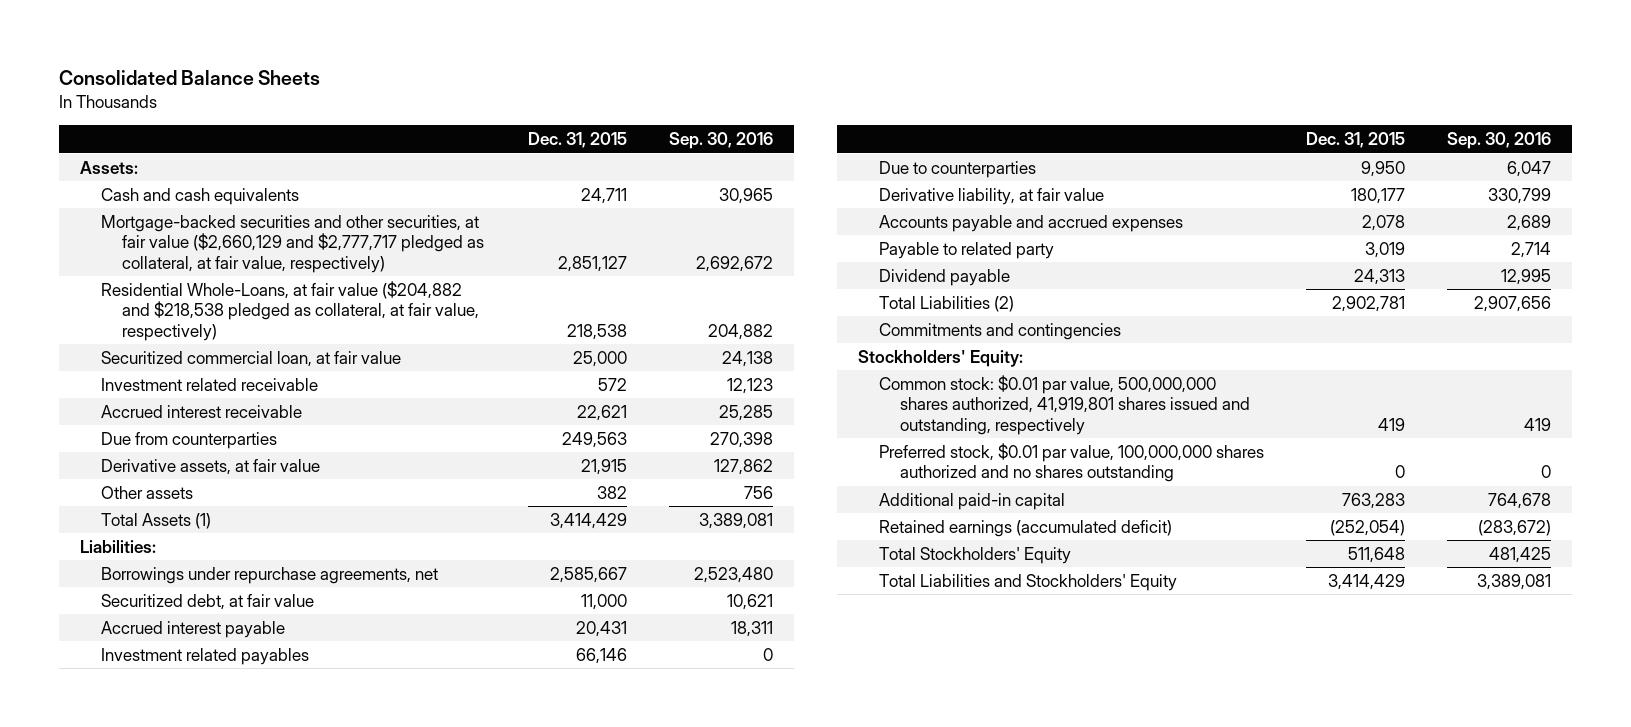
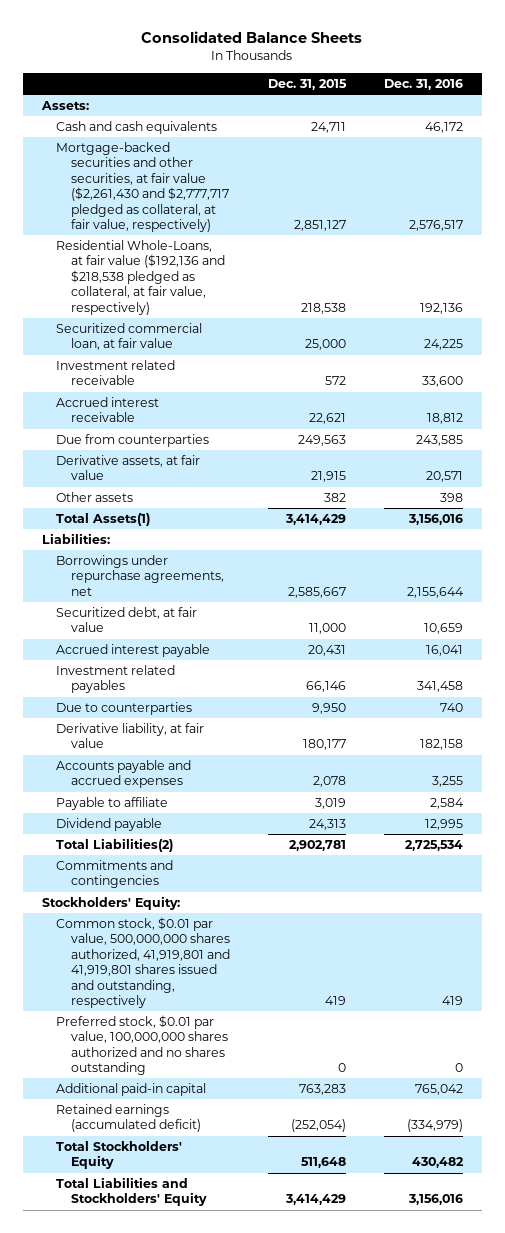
- | Dec. 31, 2015 | Sep. 30, 2016
+ | Dec. 31, 2015 | Dec. 31, 2016
- Mortgage-backed securities and other securities, at fair value ($2,660,129 and $2,777,717 pledged as collateral, at fair value, respectively) | 2,851,127 | 2,692,672
- Residential Whole-Loans, at fair value ($204,882 and $218,538 pledged as collateral, at fair value, respectively) | 218,538 | 204,882
+ Mortgage-backed securities and other securities, at fair value ($2,261,430 and $2,777,717 pledged as collateral, at fair value, respectively) | 2,851,127 | 2,576,517
+ Residential Whole-Loans, at fair value ($192,136 and $218,538 pledged as collateral, at fair value, respectively) | 218,538 | 192,136
- Total Assets (1) | 3,414,429 | 3,389,081
+ Total Assets(1) | 3,414,429 | 3,156,016
- Payable to related party | 3,019 | 2,714
+ Payable to affiliate | 3,019 | 2,584
- Total Liabilities (2) | 2,902,781 | 2,907,656
+ Total Liabilities(2) | 2,902,781 | 2,725,534
- Common stock: $0.01 par value, 500,000,000 shares authorized, 41,919,801 shares issued and outstanding, respectively | 419 | 419
+ Common stock, $0.01 par value, 500,000,000 shares authorized, 41,919,801 and 41,919,801 shares issued and outstanding, respectively | 419 | 419

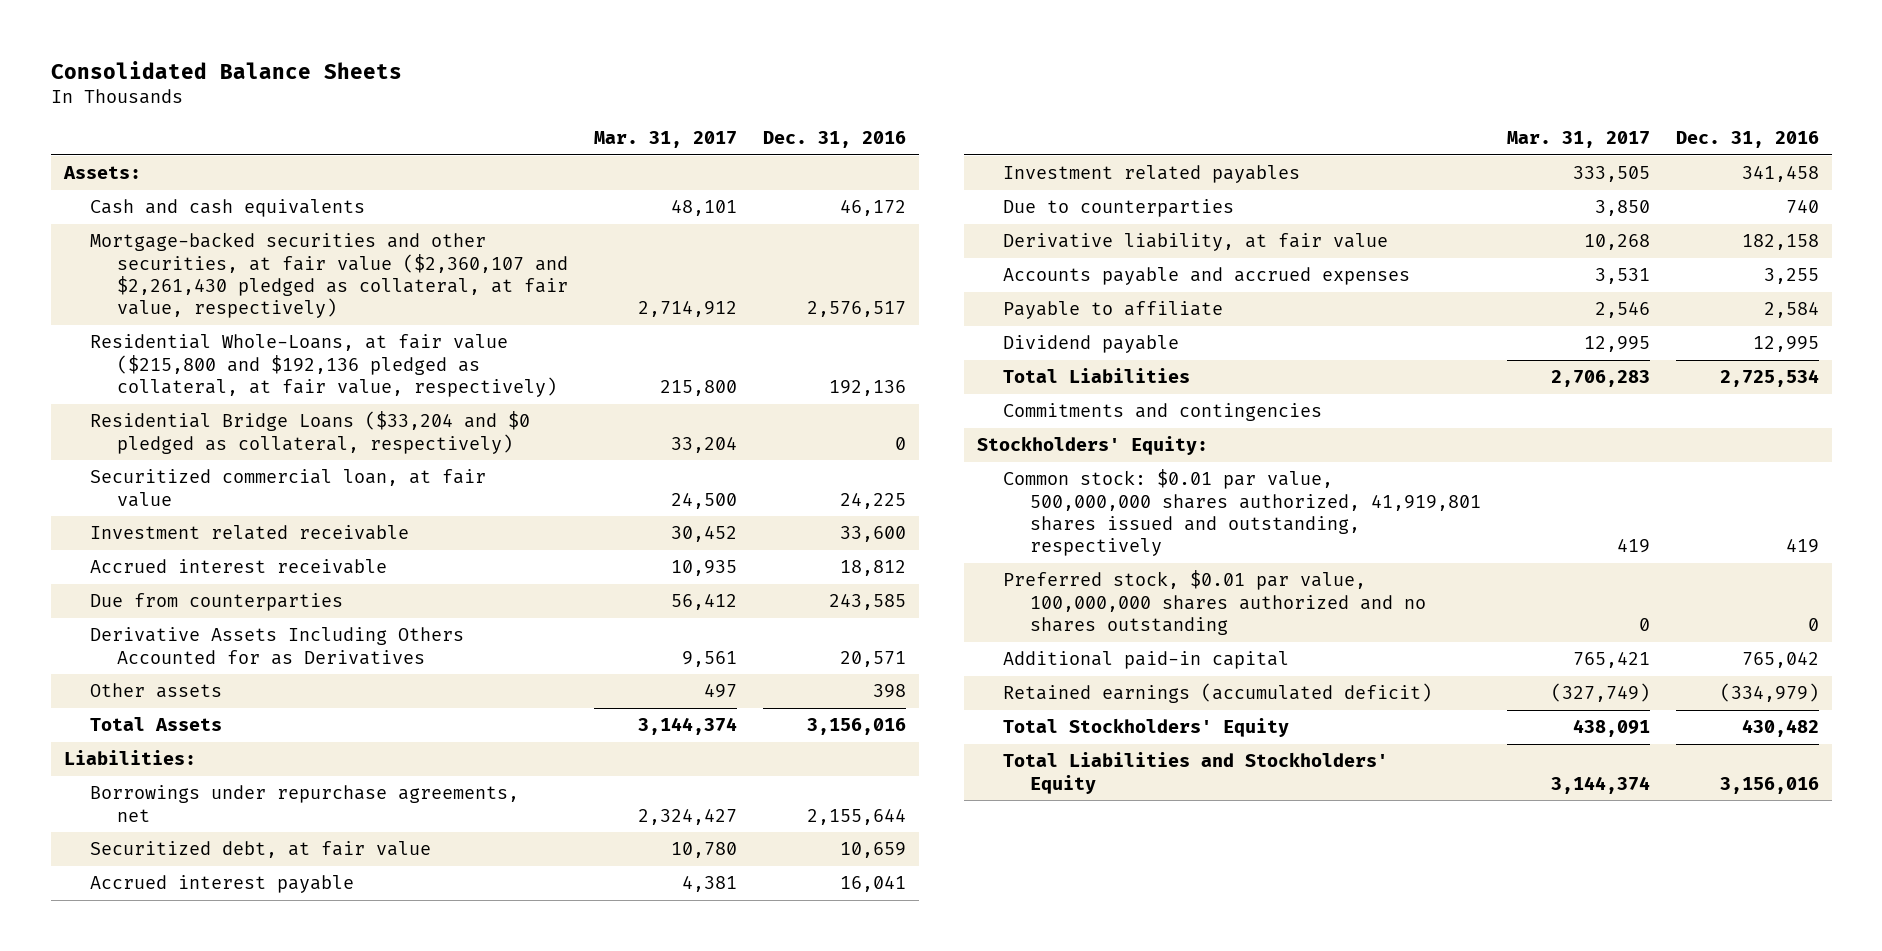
- | Dec. 31, 2015 | Dec. 31, 2016
+ | Mar. 31, 2017 | Dec. 31, 2016
- Mortgage-backed securities and other securities, at fair value ($2,261,430 and $2,777,717 pledged as collateral, at fair value, respectively) | 2,851,127 | 2,576,517
- Residential Whole-Loans, at fair value ($192,136 and $218,538 pledged as collateral, at fair value, respectively) | 218,538 | 192,136
+ Mortgage-backed securities and other securities, at fair value ($2,360,107 and $2,261,430 pledged as collateral, at fair value, respectively) | 2,714,912 | 2,576,517
+ Residential Whole-Loans, at fair value ($215,800 and $192,136 pledged as collateral, at fair value, respectively) | 215,800 | 192,136
+ Residential Bridge Loans ($33,204 and $0 pledged as collateral, respectively) | 33,204 | 0
- Derivative assets, at fair value | 21,915 | 20,571
+ Derivative Assets Including Others Accounted for as Derivatives | 9,561 | 20,571
- Total Assets(1) | 3,414,429 | 3,156,016
+ Total Assets | 3,144,374 | 3,156,016
- Total Liabilities(2) | 2,902,781 | 2,725,534
+ Total Liabilities | 2,706,283 | 2,725,534
- Common stock, $0.01 par value, 500,000,000 shares authorized, 41,919,801 and 41,919,801 shares issued and outstanding, respectively | 419 | 419
+ Common stock: $0.01 par value, 500,000,000 shares authorized, 41,919,801 shares issued and outstanding, respectively | 419 | 419

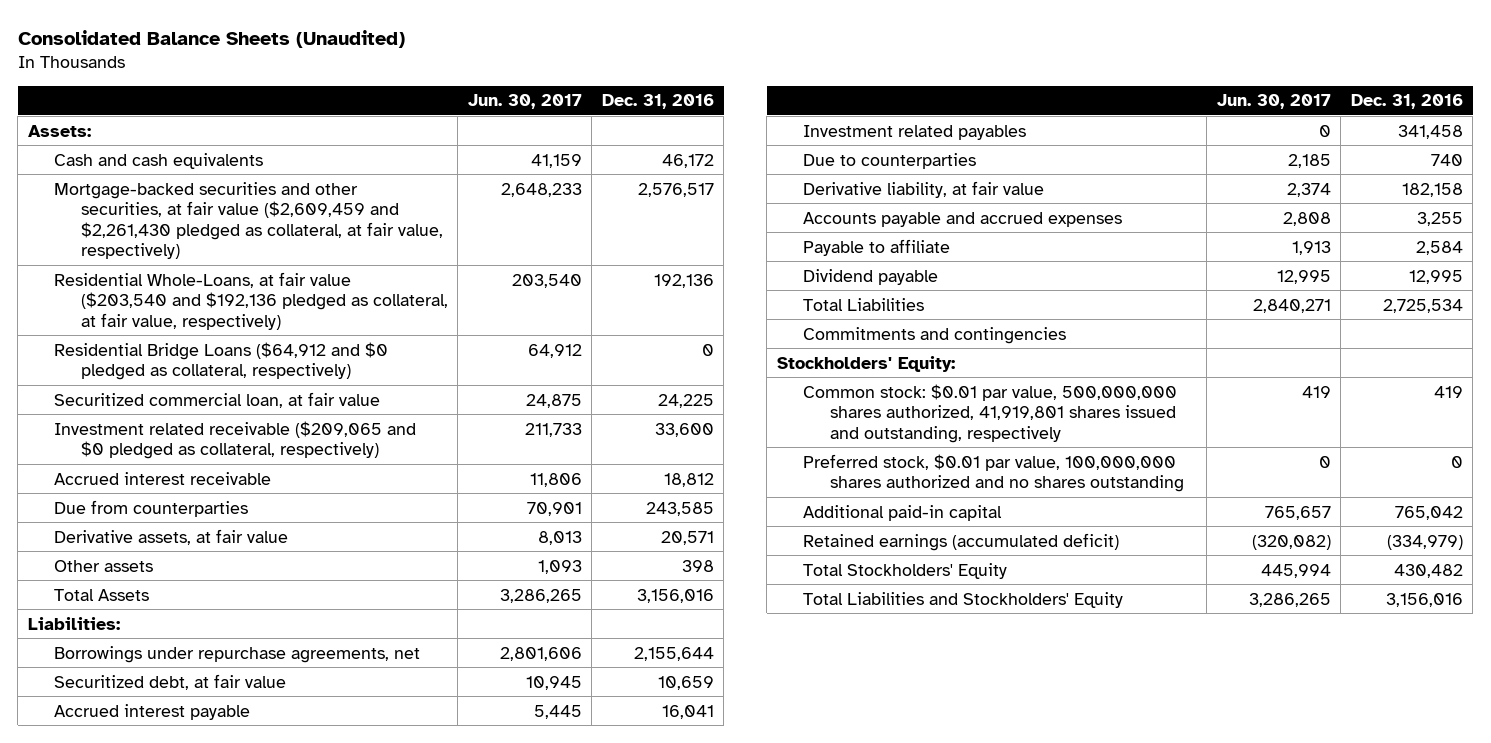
- Consolidated Balance Sheets
+ Consolidated Balance Sheets (Unaudited)
- | Mar. 31, 2017 | Dec. 31, 2016
+ | Jun. 30, 2017 | Dec. 31, 2016
- Mortgage-backed securities and other securities, at fair value ($2,360,107 and $2,261,430 pledged as collateral, at fair value, respectively) | 2,714,912 | 2,576,517
- Residential Whole-Loans, at fair value ($215,800 and $192,136 pledged as collateral, at fair value, respectively) | 215,800 | 192,136
- Residential Bridge Loans ($33,204 and $0 pledged as collateral, respectively) | 33,204 | 0
+ Mortgage-backed securities and other securities, at fair value ($2,609,459 and $2,261,430 pledged as collateral, at fair value, respectively) | 2,648,233 | 2,576,517
+ Residential Whole-Loans, at fair value ($203,540 and $192,136 pledged as collateral, at fair value, respectively) | 203,540 | 192,136
+ Residential Bridge Loans ($64,912 and $0 pledged as collateral, respectively) | 64,912 | 0
- Investment related receivable | 30,452 | 33,600
+ Investment related receivable ($209,065 and $0 pledged as collateral, respectively) | 211,733 | 33,600
- Derivative Assets Including Others Accounted for as Derivatives | 9,561 | 20,571
+ Derivative assets, at fair value | 8,013 | 20,571

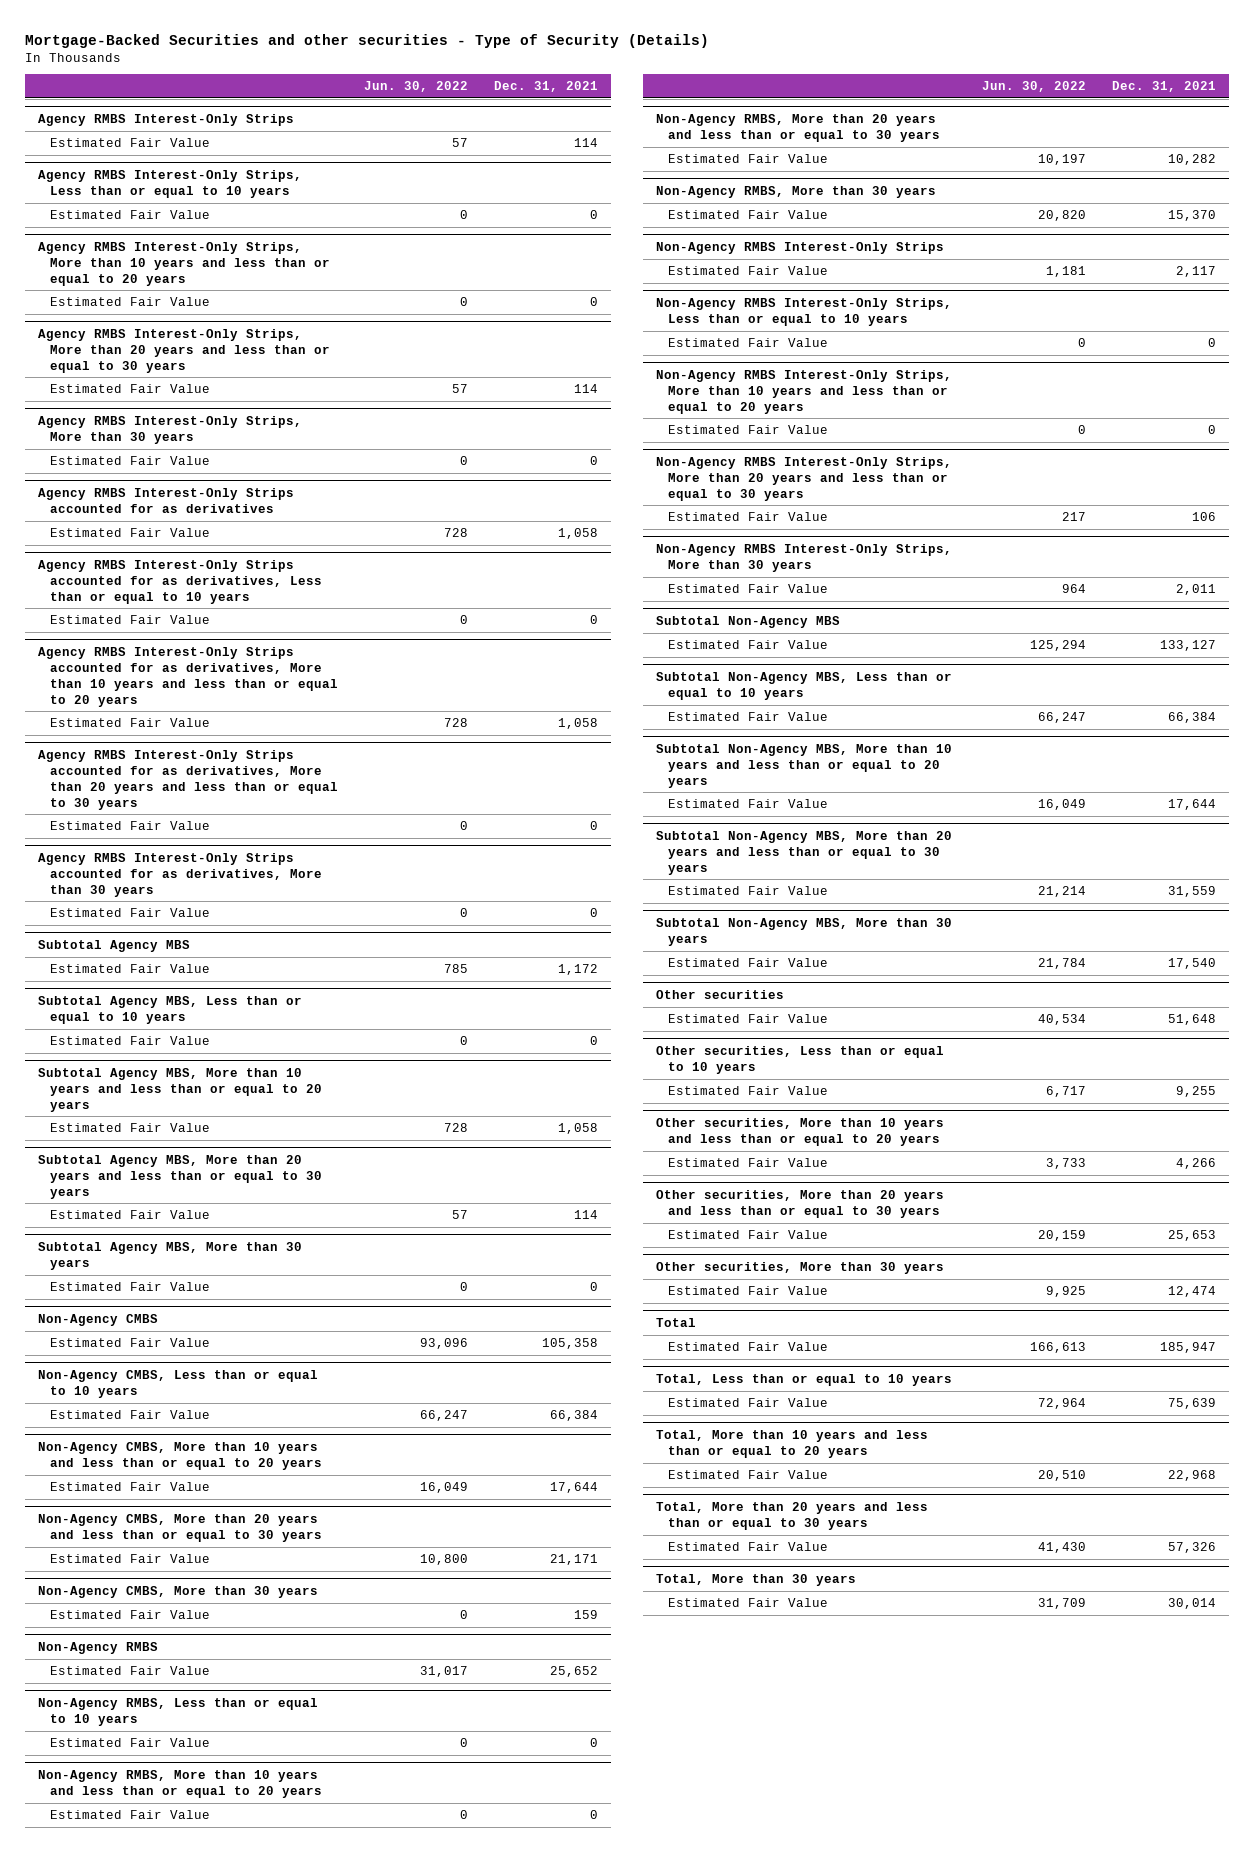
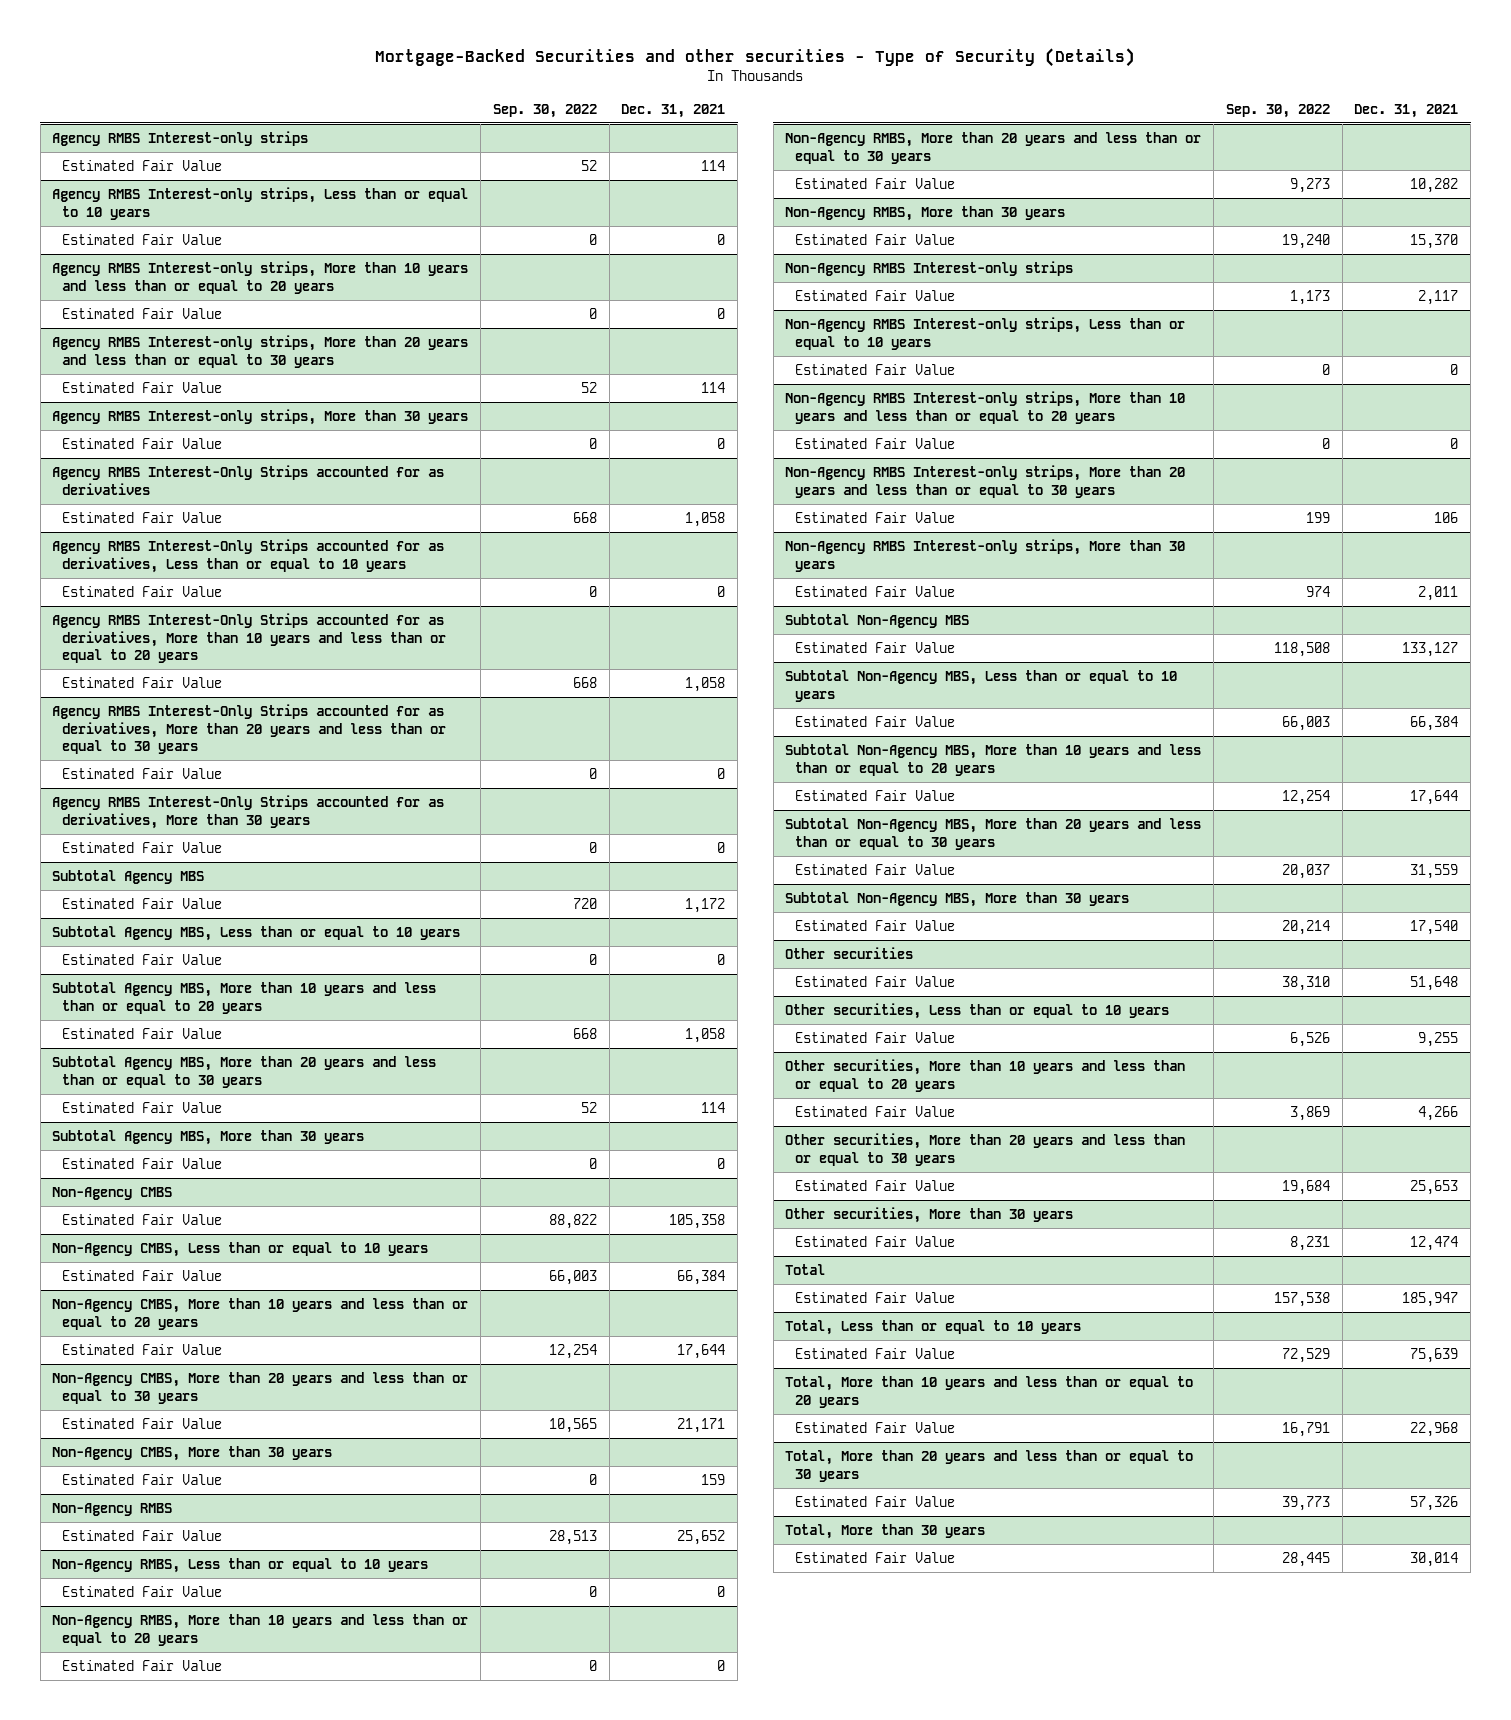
- | Jun. 30, 2022 | Dec. 31, 2021
+ | Sep. 30, 2022 | Dec. 31, 2021
- Agency RMBS Interest-Only Strips
+ Agency RMBS Interest-only strips
- Agency RMBS Interest-Only Strips, Less than or equal to 10 years
+ Agency RMBS Interest-only strips, Less than or equal to 10 years
- Agency RMBS Interest-Only Strips, More than 10 years and less than or equal to 20 years
+ Agency RMBS Interest-only strips, More than 10 years and less than or equal to 20 years
- Agency RMBS Interest-Only Strips, More than 20 years and less than or equal to 30 years
+ Agency RMBS Interest-only strips, More than 20 years and less than or equal to 30 years
- Agency RMBS Interest-Only Strips, More than 30 years
+ Agency RMBS Interest-only strips, More than 30 years
- Non-Agency RMBS Interest-Only Strips
+ Non-Agency RMBS Interest-only strips
- Non-Agency RMBS Interest-Only Strips, Less than or equal to 10 years
+ Non-Agency RMBS Interest-only strips, Less than or equal to 10 years
- Non-Agency RMBS Interest-Only Strips, More than 10 years and less than or equal to 20 years
+ Non-Agency RMBS Interest-only strips, More than 10 years and less than or equal to 20 years
- Non-Agency RMBS Interest-Only Strips, More than 20 years and less than or equal to 30 years
+ Non-Agency RMBS Interest-only strips, More than 20 years and less than or equal to 30 years
- Non-Agency RMBS Interest-Only Strips, More than 30 years
+ Non-Agency RMBS Interest-only strips, More than 30 years

